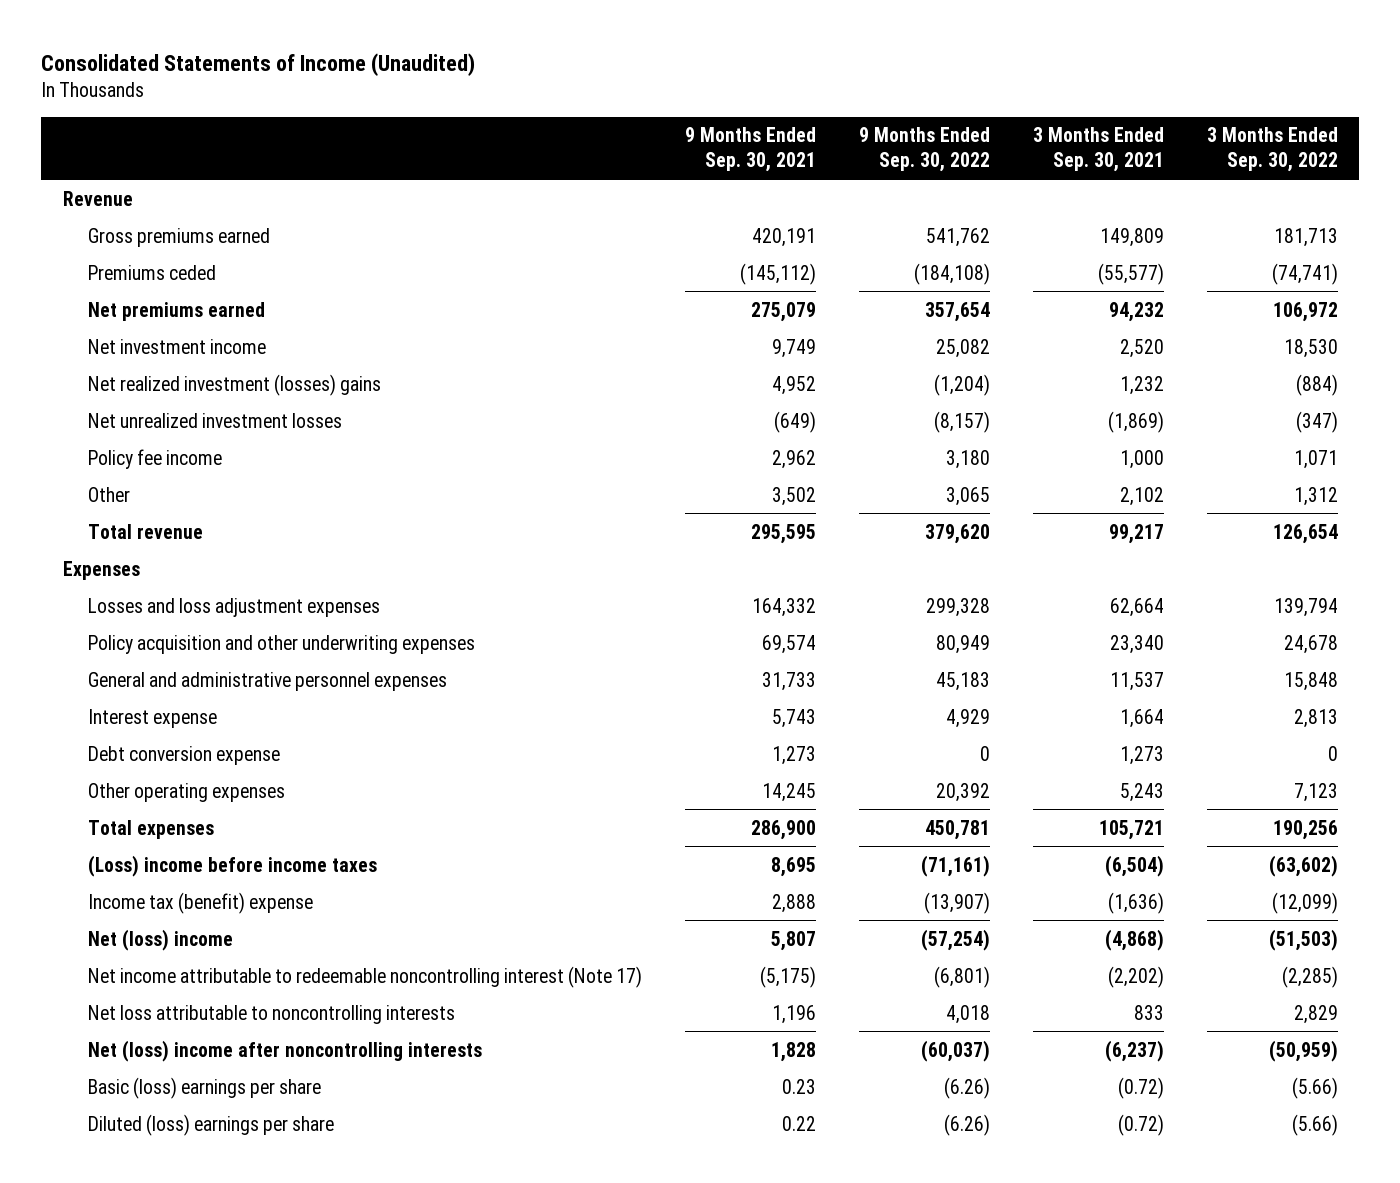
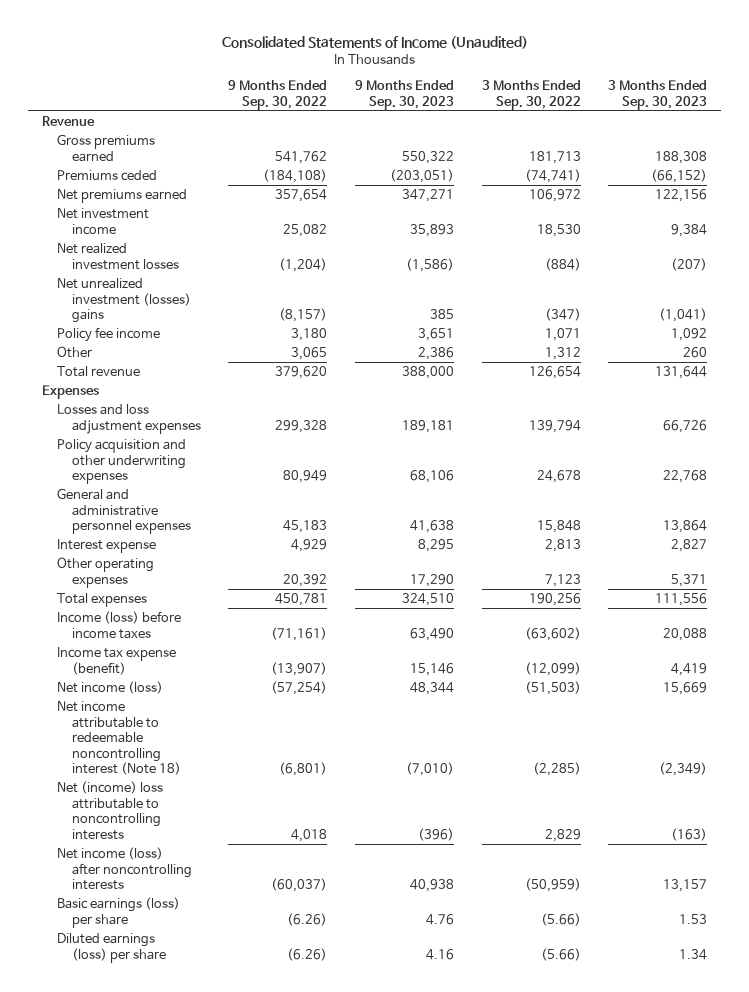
- | 9 Months Ended Sep. 30, 2021 | 9 Months Ended Sep. 30, 2022 | 3 Months Ended Sep. 30, 2021 | 3 Months Ended Sep. 30, 2022
+ | 9 Months Ended Sep. 30, 2022 | 9 Months Ended Sep. 30, 2023 | 3 Months Ended Sep. 30, 2022 | 3 Months Ended Sep. 30, 2023
- Net realized investment (losses) gains | 4,952 | (1,204) | 1,232 | (884)
- Net unrealized investment losses | (649) | (8,157) | (1,869) | (347)
+ Net realized investment losses | (1,204) | (1,586) | (884) | (207)
+ Net unrealized investment (losses) gains | (8,157) | 385 | (347) | (1,041)
- Debt conversion expense | 1,273 | 0 | 1,273 | 0
- (Loss) income before income taxes | 8,695 | (71,161) | (6,504) | (63,602)
- Income tax (benefit) expense | 2,888 | (13,907) | (1,636) | (12,099)
- Net (loss) income | 5,807 | (57,254) | (4,868) | (51,503)
- Net income attributable to redeemable noncontrolling interest (Note 17) | (5,175) | (6,801) | (2,202) | (2,285)
- Net loss attributable to noncontrolling interests | 1,196 | 4,018 | 833 | 2,829
- Net (loss) income after noncontrolling interests | 1,828 | (60,037) | (6,237) | (50,959)
- Basic (loss) earnings per share | 0.23 | (6.26) | (0.72) | (5.66)
- Diluted (loss) earnings per share | 0.22 | (6.26) | (0.72) | (5.66)
+ Income (loss) before income taxes | (71,161) | 63,490 | (63,602) | 20,088
+ Income tax expense (benefit) | (13,907) | 15,146 | (12,099) | 4,419
+ Net income (loss) | (57,254) | 48,344 | (51,503) | 15,669
+ Net income attributable to redeemable noncontrolling interest (Note 18) | (6,801) | (7,010) | (2,285) | (2,349)
+ Net (income) loss attributable to noncontrolling interests | 4,018 | (396) | 2,829 | (163)
+ Net income (loss) after noncontrolling interests | (60,037) | 40,938 | (50,959) | 13,157
+ Basic earnings (loss) per share | (6.26) | 4.76 | (5.66) | 1.53
+ Diluted earnings (loss) per share | (6.26) | 4.16 | (5.66) | 1.34

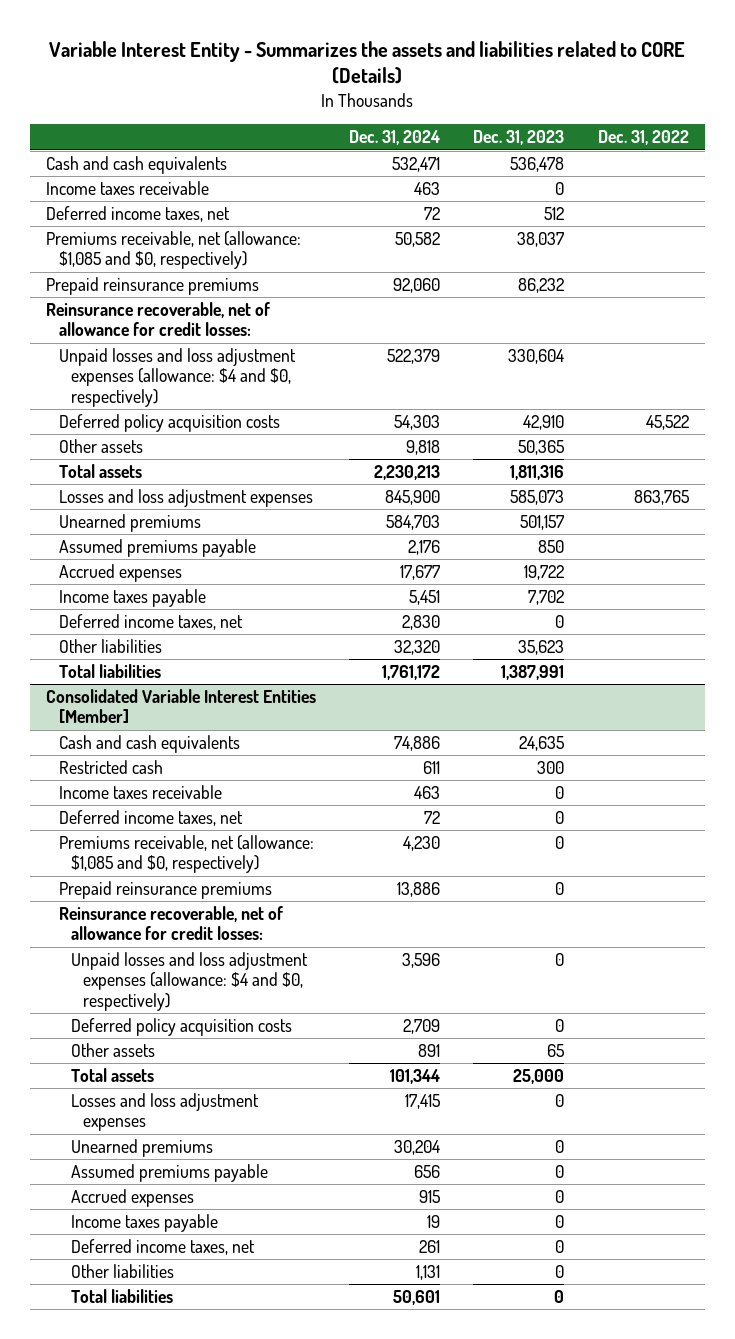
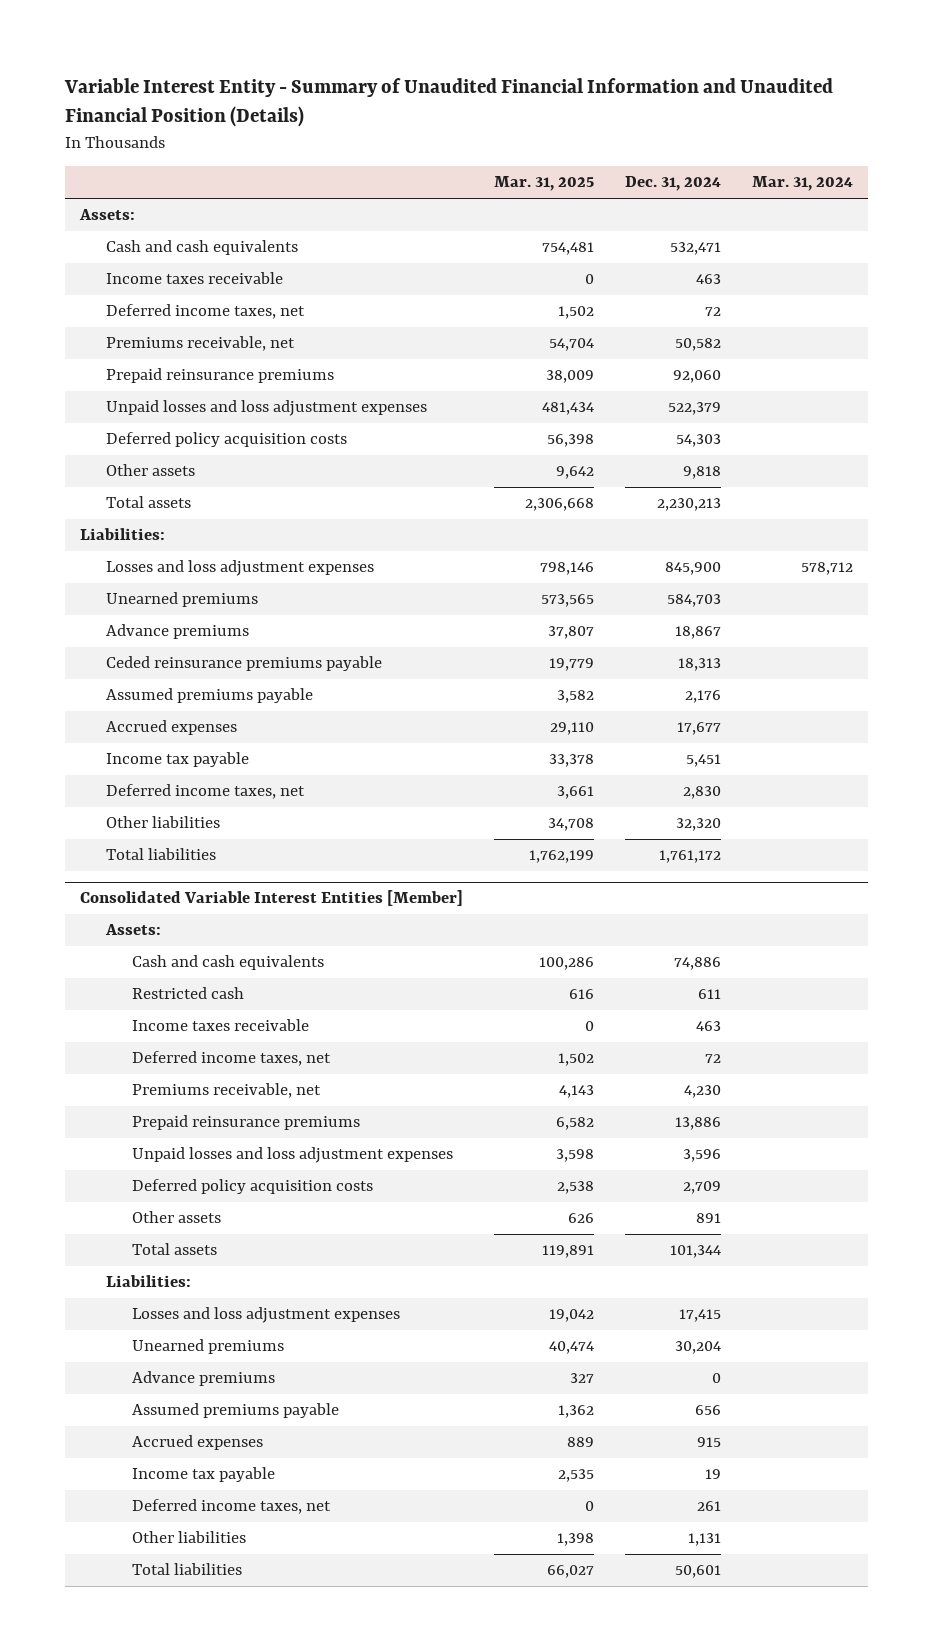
- Variable Interest Entity - Summarizes the assets and liabilities related to CORE (Details)
+ Variable Interest Entity - Summary of Unaudited Financial Information and Unaudited Financial Position (Details)
- | Dec. 31, 2024 | Dec. 31, 2023 | Dec. 31, 2022
+ | Mar. 31, 2025 | Dec. 31, 2024 | Mar. 31, 2024
+ Assets:
- Premiums receivable, net (allowance: $1,085 and $0, respectively) | 50,582 | 38,037 |
+ Premiums receivable, net | 54,704 | 50,582 |
- Reinsurance recoverable, net of allowance for credit losses:
- Unpaid losses and loss adjustment expenses (allowance: $4 and $0, respectively) | 522,379 | 330,604 |
+ Unpaid losses and loss adjustment expenses | 481,434 | 522,379 |
+ Liabilities:
+ Advance premiums | 37,807 | 18,867 |
+ Ceded reinsurance premiums payable | 19,779 | 18,313 |
- Income taxes payable | 5,451 | 7,702 |
+ Income tax payable | 33,378 | 5,451 |
@ Consolidated Variable Interest Entities [Member]
+ Assets:
- Premiums receivable, net (allowance: $1,085 and $0, respectively) | 4,230 | 0 |
+ Premiums receivable, net | 4,143 | 4,230 |
- Reinsurance recoverable, net of allowance for credit losses:
- Unpaid losses and loss adjustment expenses (allowance: $4 and $0, respectively) | 3,596 | 0 |
+ Unpaid losses and loss adjustment expenses | 3,598 | 3,596 |
+ Liabilities:
+ Advance premiums | 327 | 0 |
- Income taxes payable | 19 | 0 |
+ Income tax payable | 2,535 | 19 |

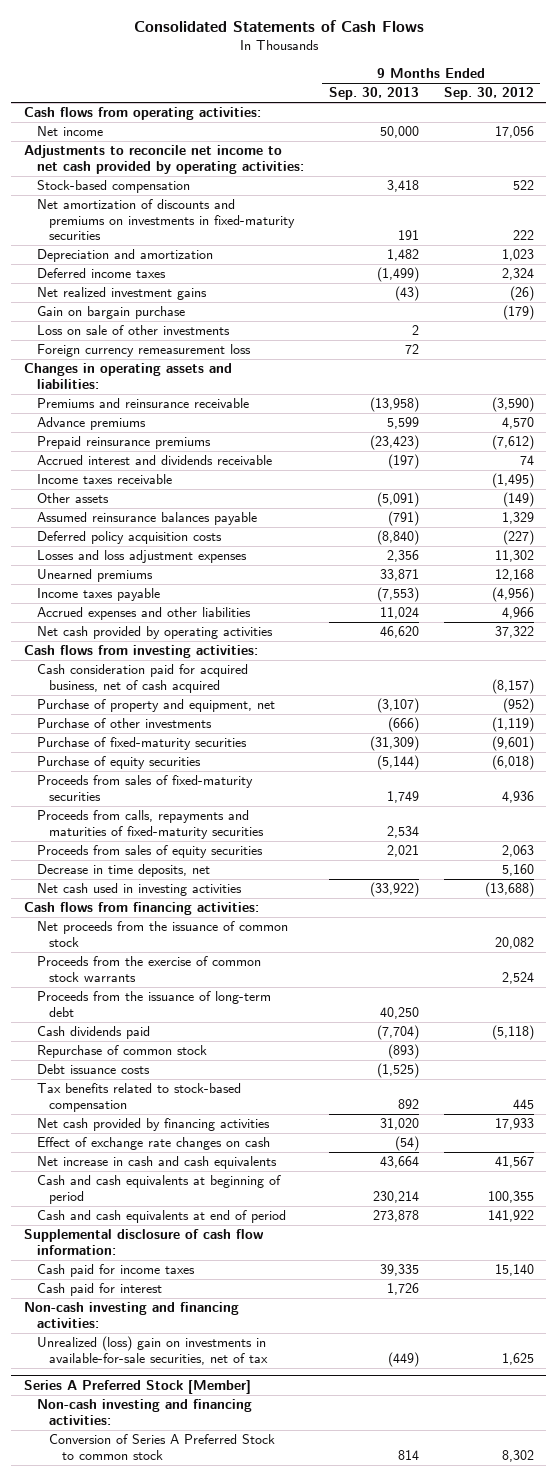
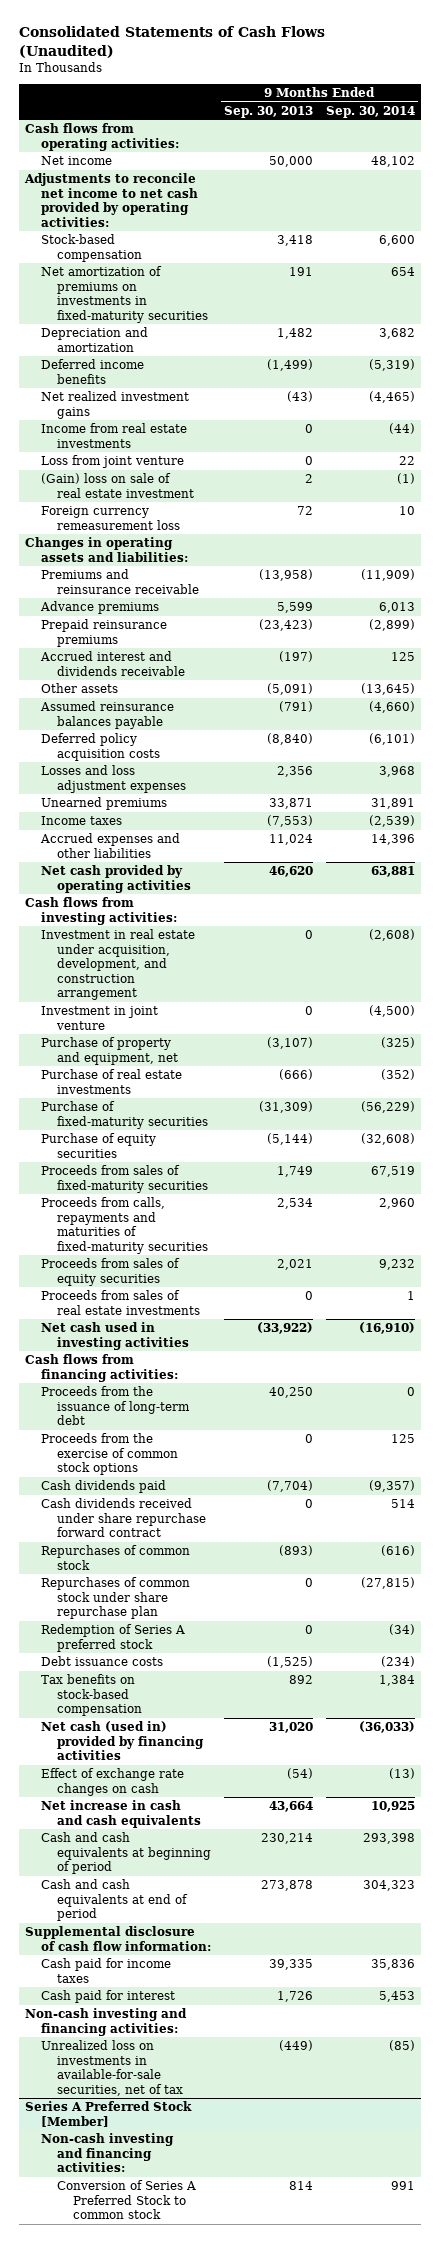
- Consolidated Statements of Cash Flows
+ Consolidated Statements of Cash Flows (Unaudited)
- | 9 Months Ended Sep. 30, 2013 | 9 Months Ended Sep. 30, 2012
+ | 9 Months Ended Sep. 30, 2013 | 9 Months Ended Sep. 30, 2014
- Net amortization of discounts and premiums on investments in fixed-maturity securities | 191 | 222
+ Net amortization of premiums on investments in fixed-maturity securities | 191 | 654
- Deferred income taxes | (1,499) | 2,324
+ Deferred income benefits | (1,499) | (5,319)
- Gain on bargain purchase | | (179)
- Loss on sale of other investments | 2 |
+ Income from real estate investments | 0 | (44)
+ Loss from joint venture | 0 | 22
+ (Gain) loss on sale of real estate investment | 2 | (1)
- Income taxes receivable | | (1,495)
- Income taxes payable | (7,553) | (4,956)
+ Income taxes | (7,553) | (2,539)
- Cash consideration paid for acquired business, net of cash acquired | | (8,157)
+ Investment in real estate under acquisition, development, and construction arrangement | 0 | (2,608)
+ Investment in joint venture | 0 | (4,500)
- Purchase of other investments | (666) | (1,119)
+ Purchase of real estate investments | (666) | (352)
- Decrease in time deposits, net | | 5,160
+ Proceeds from sales of real estate investments | 0 | 1
- Net proceeds from the issuance of common stock | | 20,082
- Proceeds from the exercise of common stock warrants | | 2,524
+ Proceeds from the exercise of common stock options | 0 | 125
- Repurchase of common stock | (893) |
+ Cash dividends received under share repurchase forward contract | 0 | 514
+ Repurchases of common stock | (893) | (616)
+ Repurchases of common stock under share repurchase plan | 0 | (27,815)
+ Redemption of Series A preferred stock | 0 | (34)
- Tax benefits related to stock-based compensation | 892 | 445
- Net cash provided by financing activities | 31,020 | 17,933
+ Tax benefits on stock-based compensation | 892 | 1,384
+ Net cash (used in) provided by financing activities | 31,020 | (36,033)
- Unrealized (loss) gain on investments in available-for-sale securities, net of tax | (449) | 1,625
+ Unrealized loss on investments in available-for-sale securities, net of tax | (449) | (85)

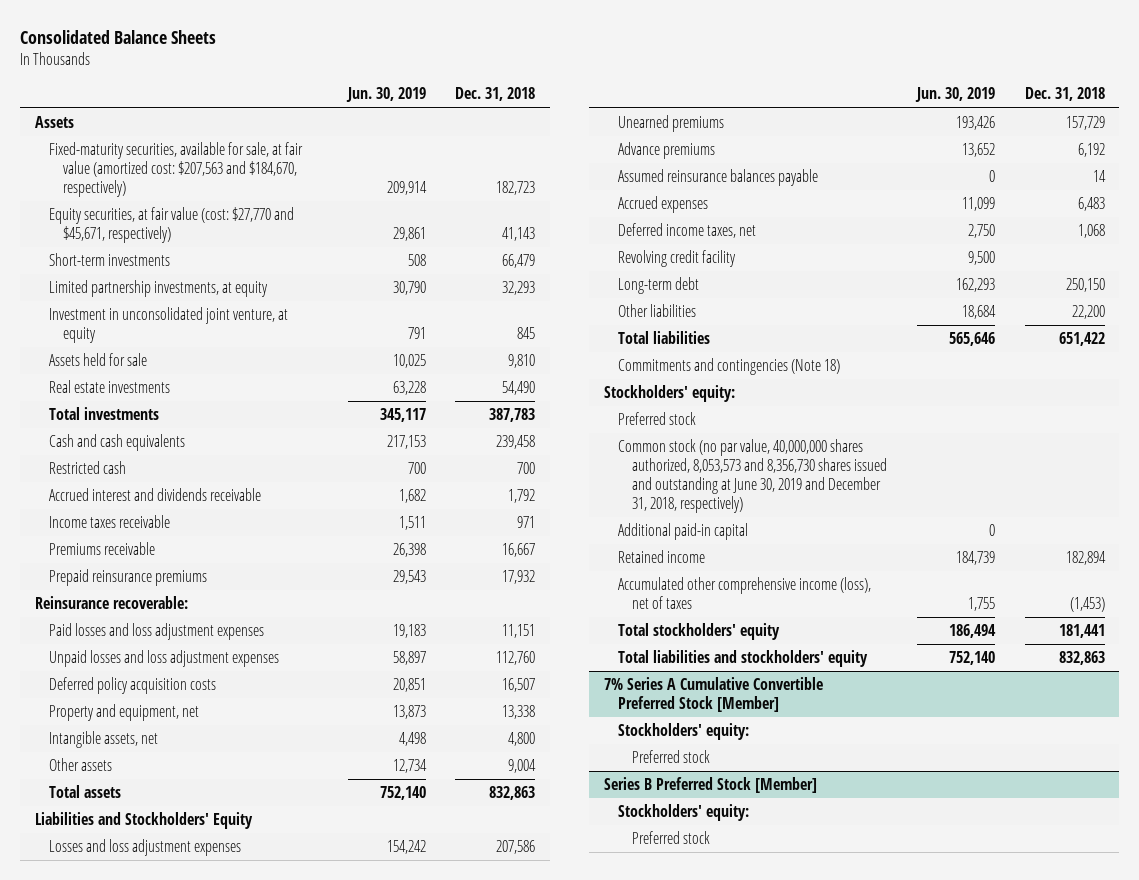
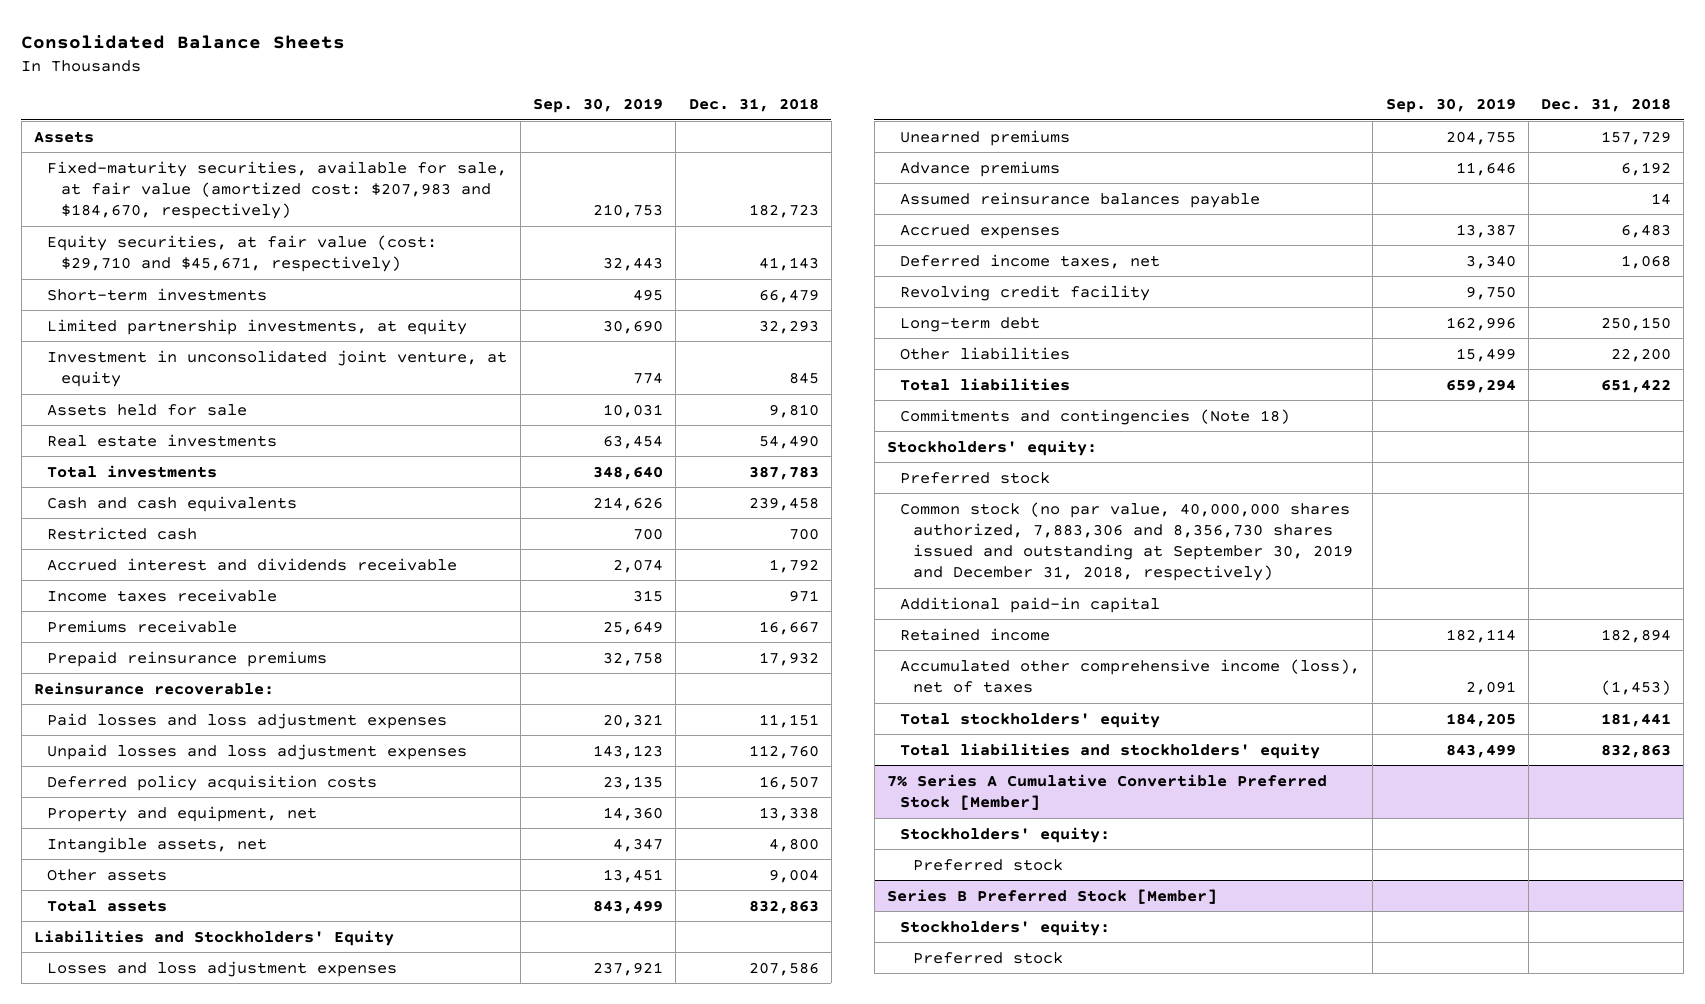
- | Jun. 30, 2019 | Dec. 31, 2018
+ | Sep. 30, 2019 | Dec. 31, 2018
- Fixed-maturity securities, available for sale, at fair value (amortized cost: $207,563 and $184,670, respectively) | 209,914 | 182,723
- Equity securities, at fair value (cost: $27,770 and $45,671, respectively) | 29,861 | 41,143
+ Fixed-maturity securities, available for sale, at fair value (amortized cost: $207,983 and $184,670, respectively) | 210,753 | 182,723
+ Equity securities, at fair value (cost: $29,710 and $45,671, respectively) | 32,443 | 41,143
- Common stock (no par value, 40,000,000 shares authorized, 8,053,573 and 8,356,730 shares issued and outstanding at June 30, 2019 and December 31, 2018, respectively)
+ Common stock (no par value, 40,000,000 shares authorized, 7,883,306 and 8,356,730 shares issued and outstanding at September 30, 2019 and December 31, 2018, respectively)

